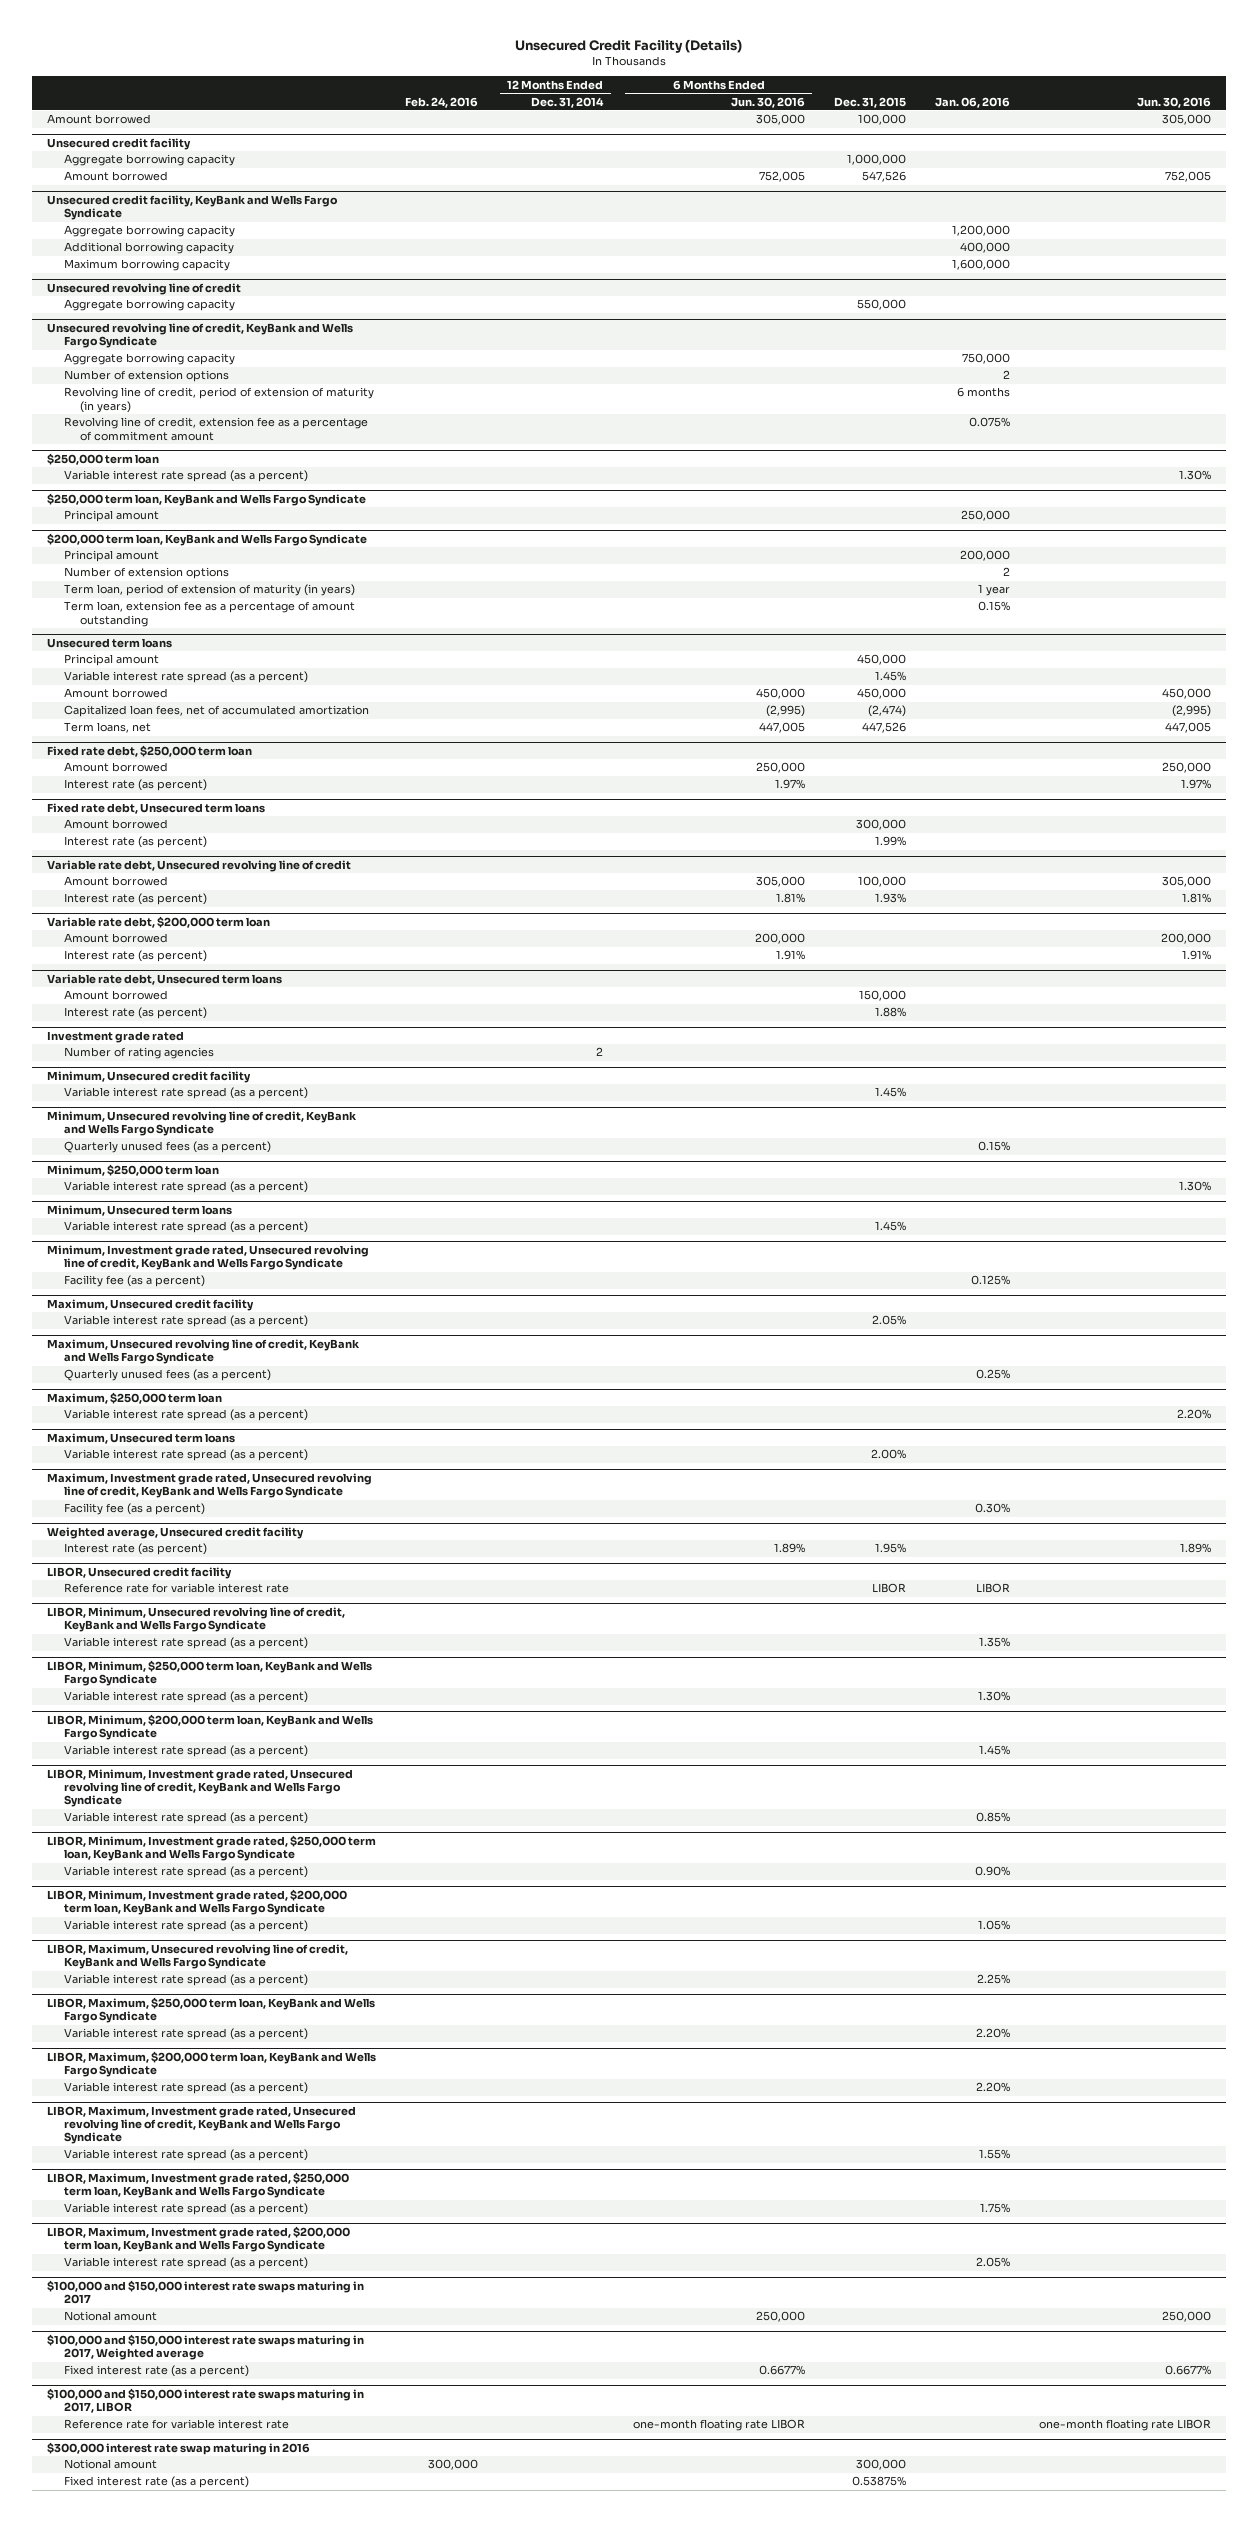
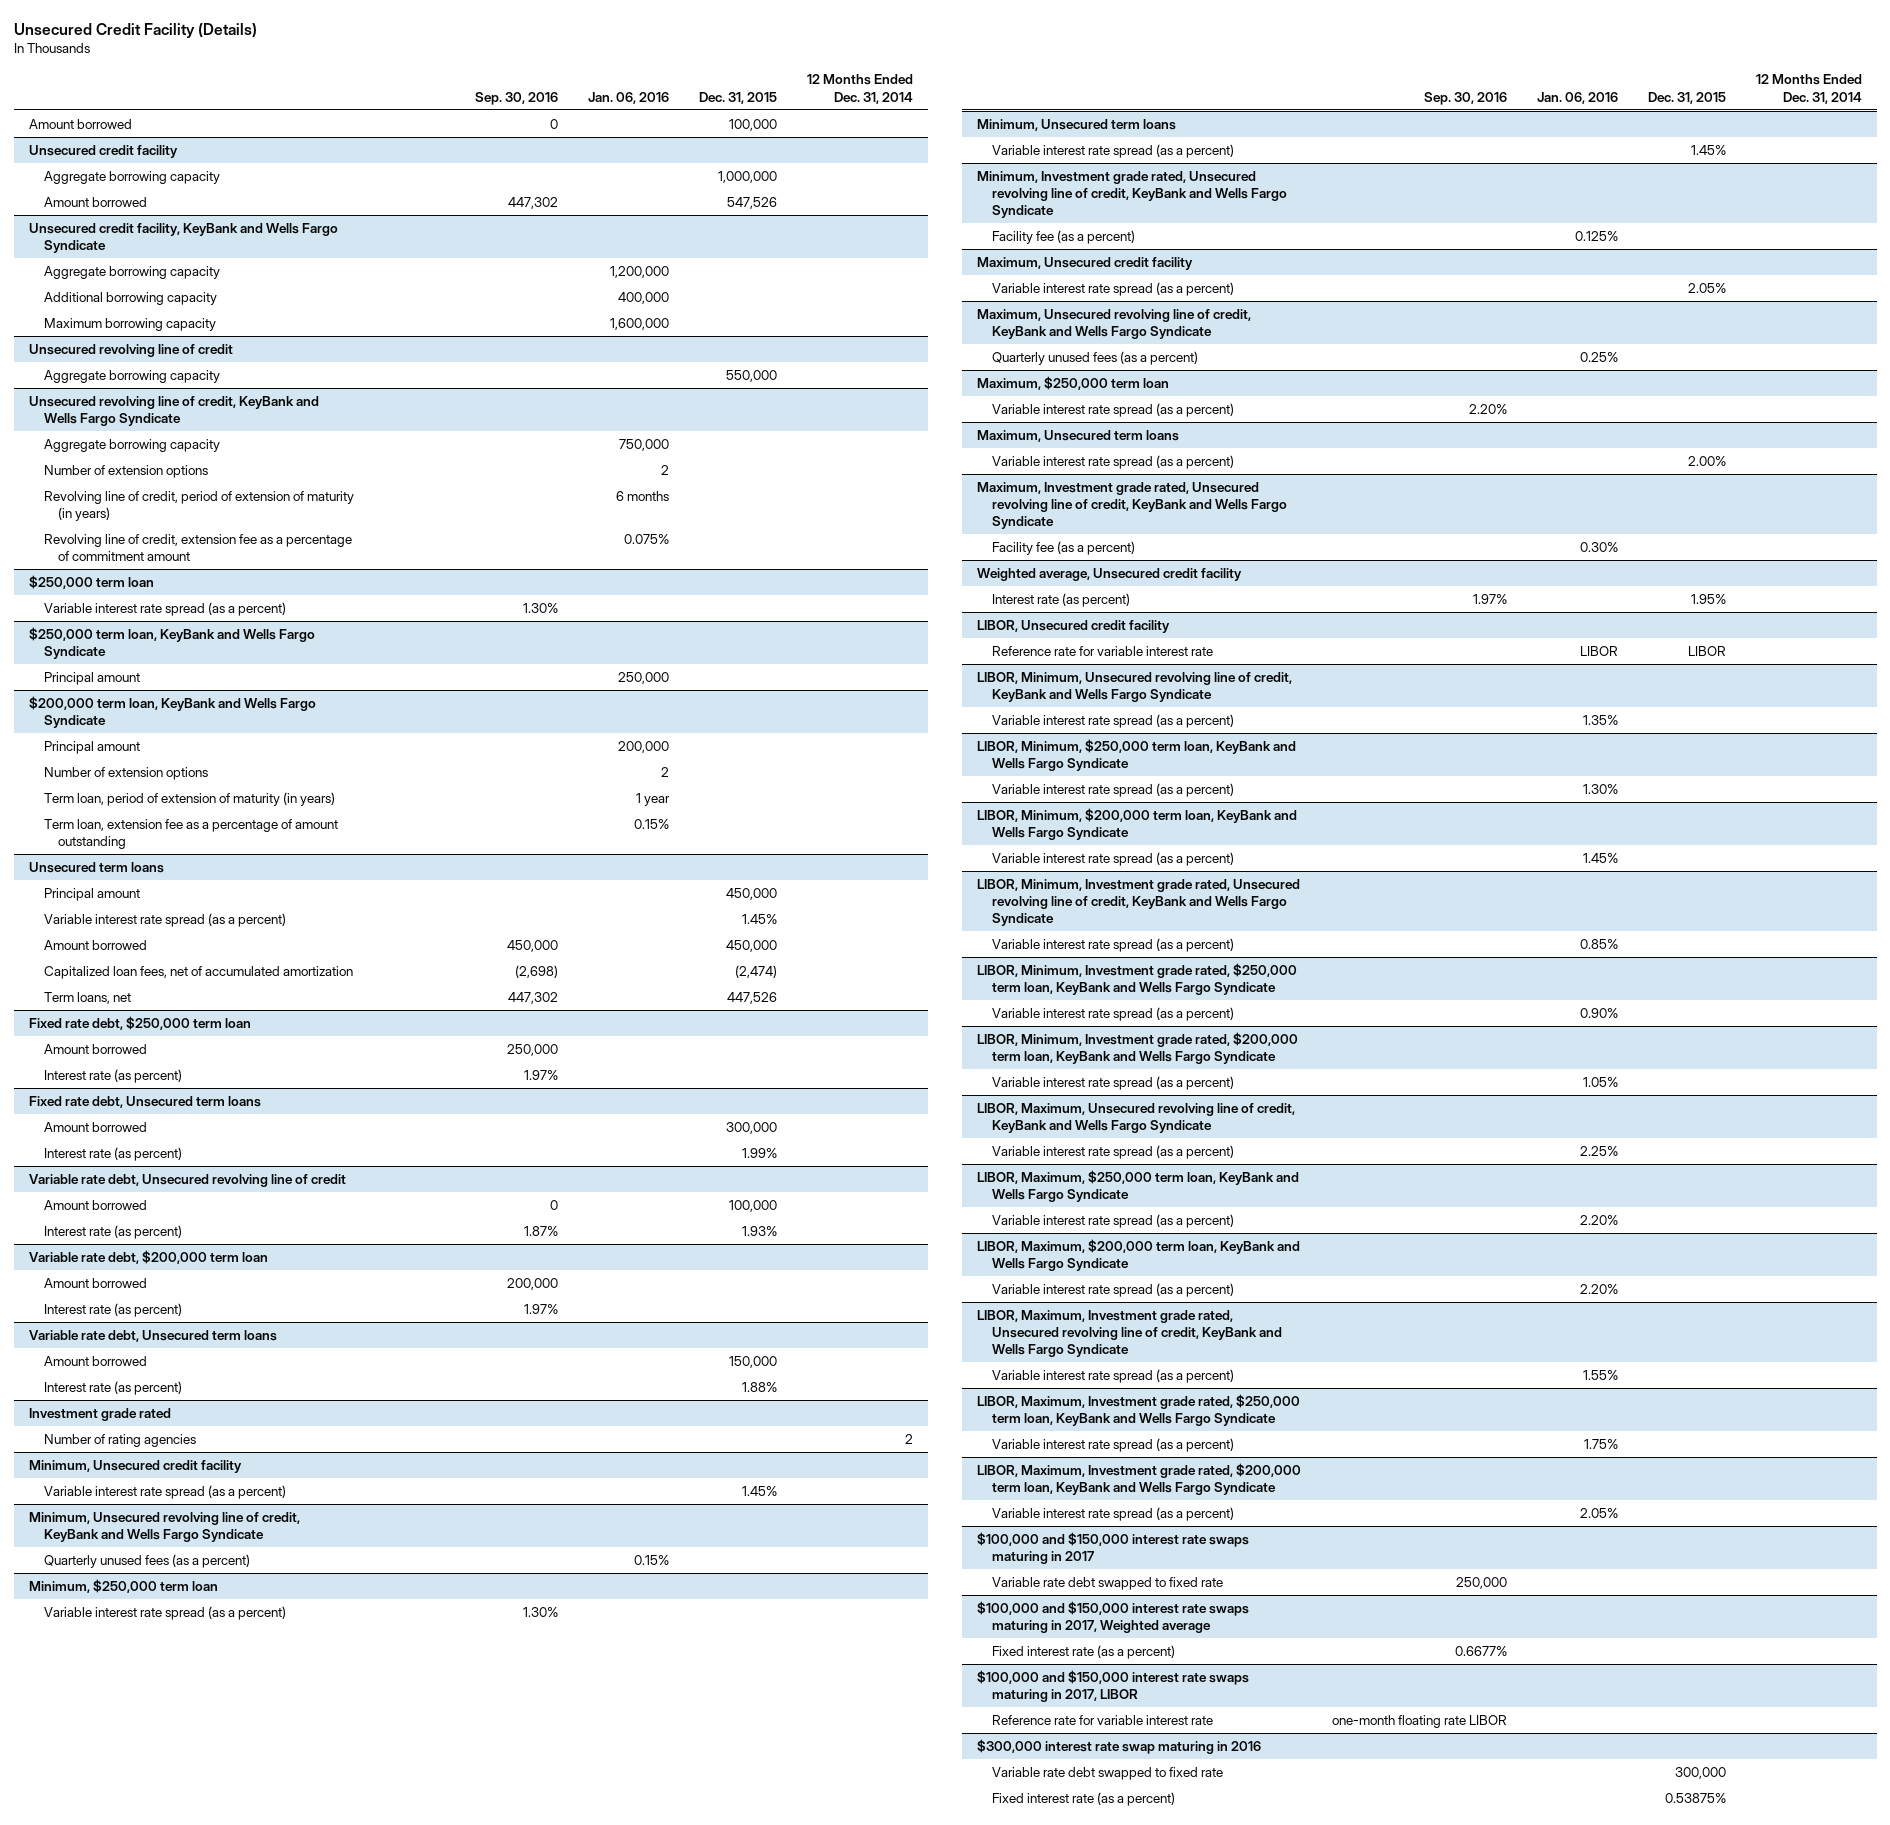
- | Feb. 24, 2016 | 12 Months Ended Dec. 31, 2014 | 6 Months Ended Jun. 30, 2016 | Dec. 31, 2015 | Jan. 06, 2016 | Jun. 30, 2016
+ | Sep. 30, 2016 | Jan. 06, 2016 | Dec. 31, 2015 | 12 Months Ended Dec. 31, 2014
@ $100,000 and $150,000 interest rate swaps maturing in 2017
- Notional amount | | | 250,000 | | | 250,000
+ Variable rate debt swapped to fixed rate | 250,000 | | |
@ $300,000 interest rate swap maturing in 2016
- Notional amount | 300,000 | | | 300,000 | |
+ Variable rate debt swapped to fixed rate | | | 300,000 |

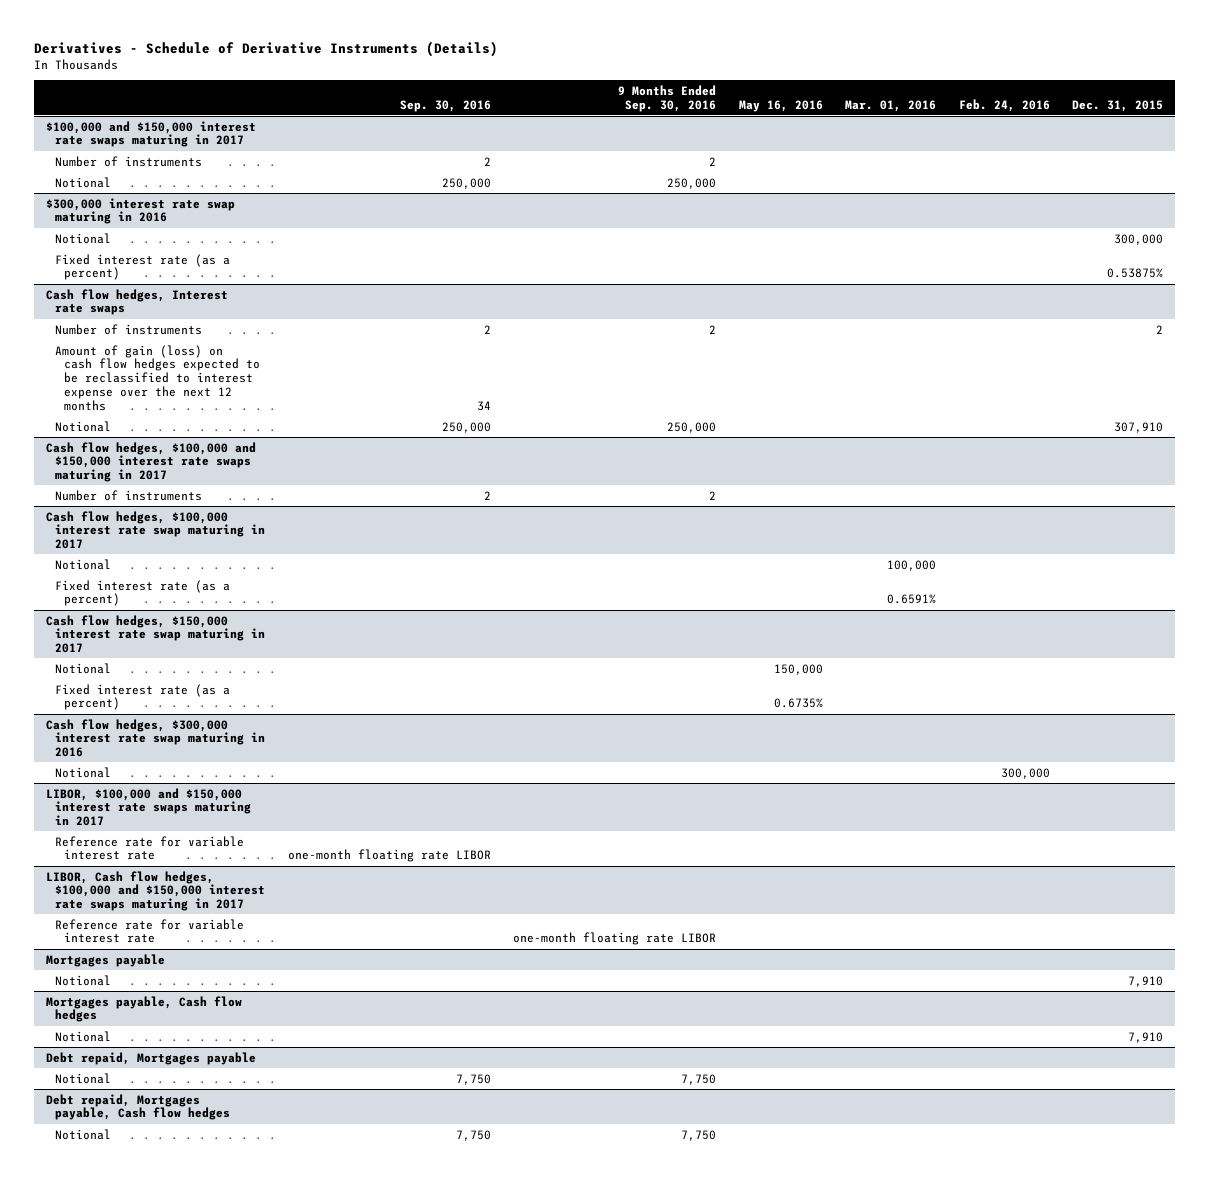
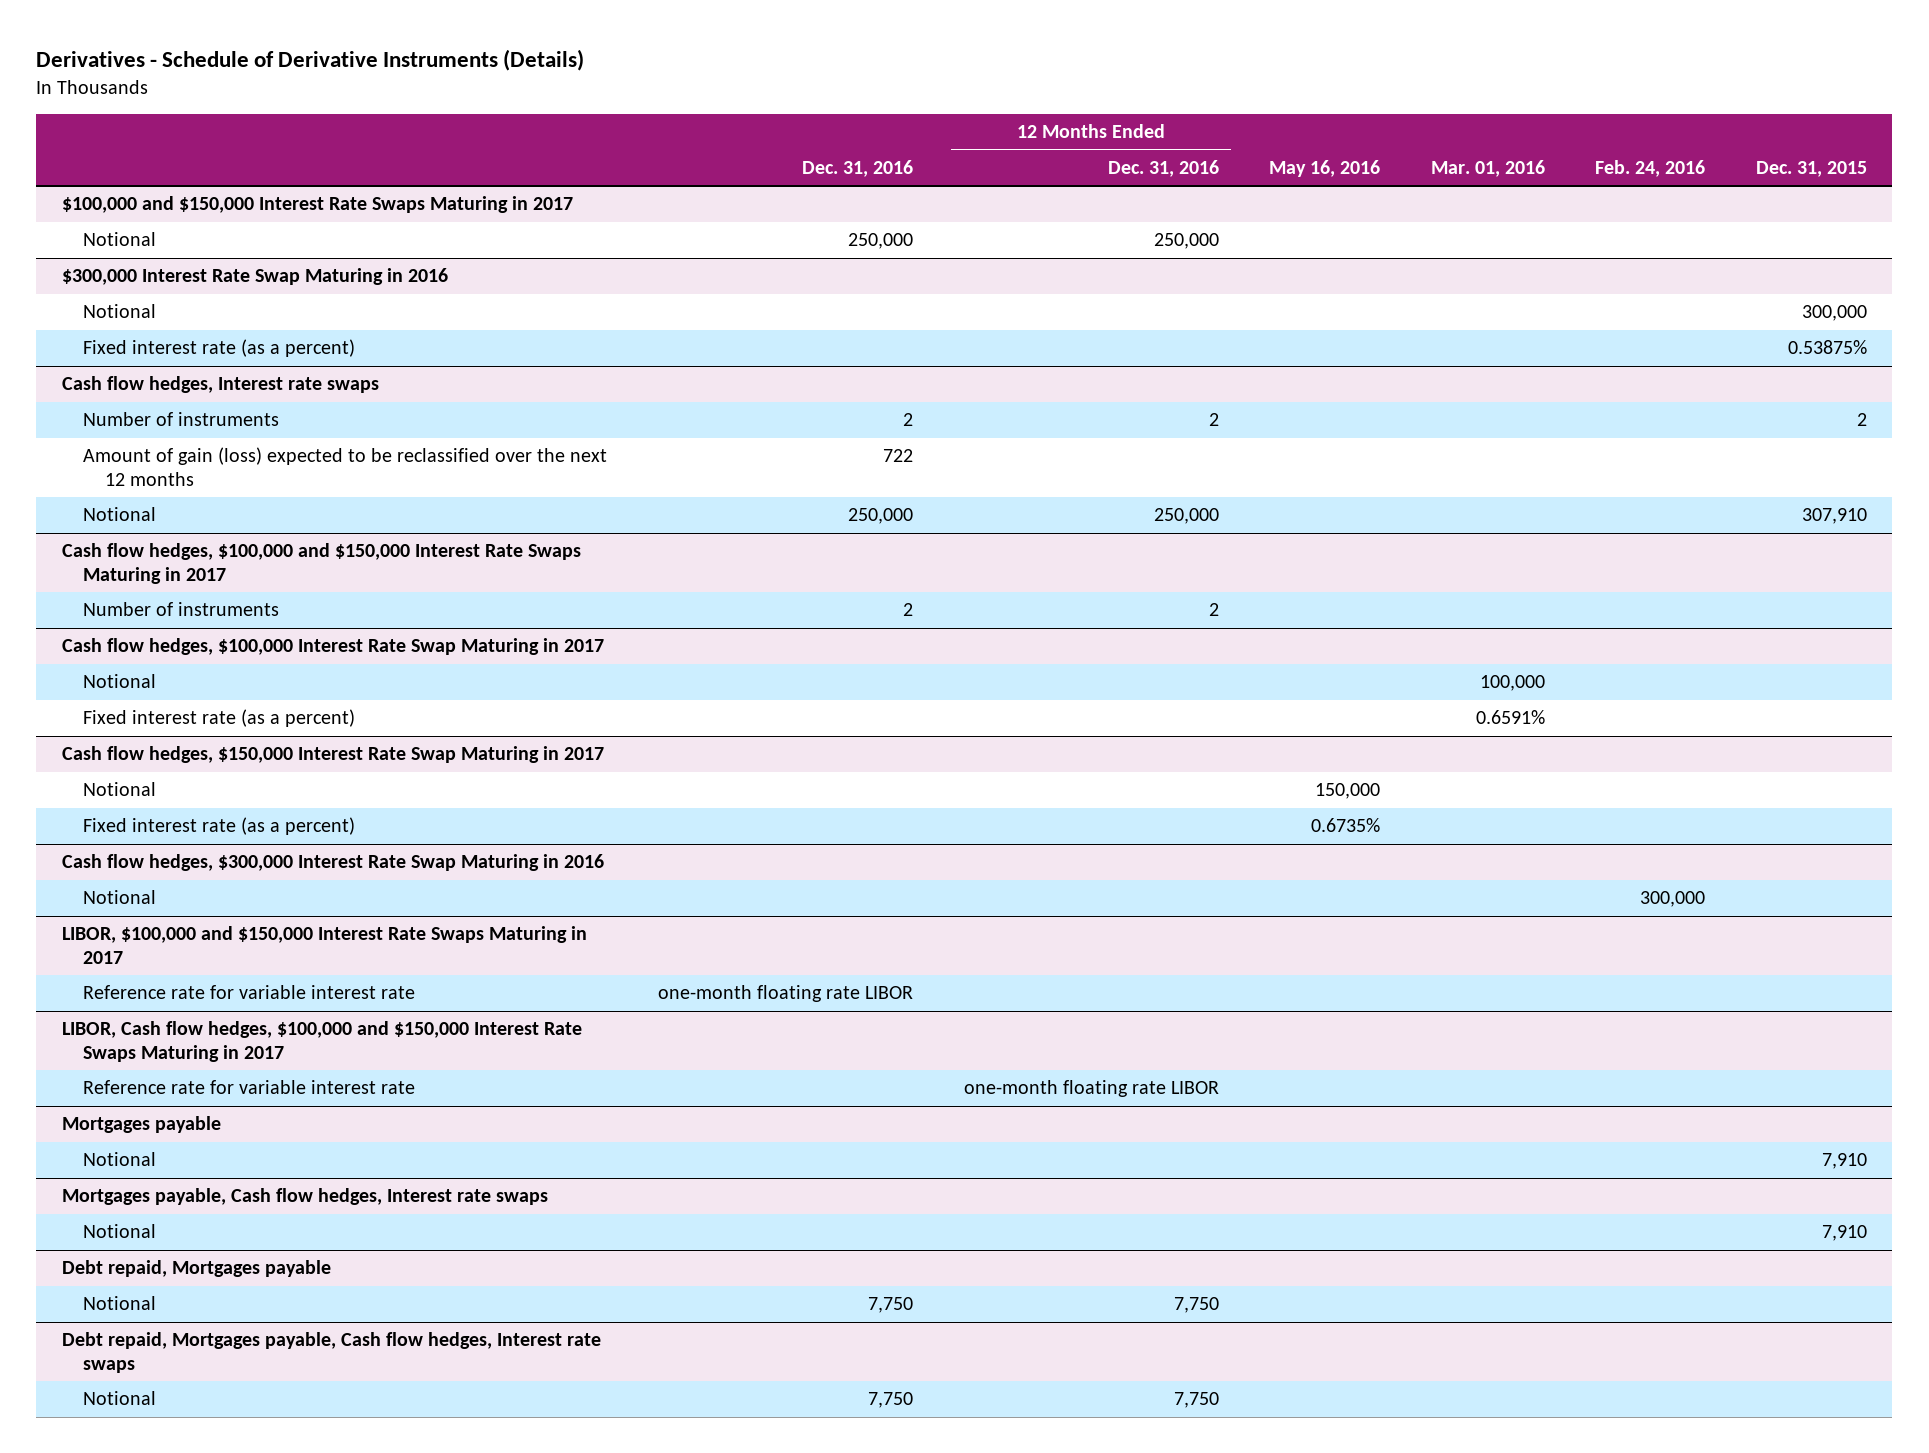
- | Sep. 30, 2016 | 9 Months Ended Sep. 30, 2016 | May 16, 2016 | Mar. 01, 2016 | Feb. 24, 2016 | Dec. 31, 2015
+ | Dec. 31, 2016 | 12 Months Ended Dec. 31, 2016 | May 16, 2016 | Mar. 01, 2016 | Feb. 24, 2016 | Dec. 31, 2015
- $100,000 and $150,000 interest rate swaps maturing in 2017
- Number of instruments | 2 | 2 | | | |
+ $100,000 and $150,000 Interest Rate Swaps Maturing in 2017
- $300,000 interest rate swap maturing in 2016
+ $300,000 Interest Rate Swap Maturing in 2016
@ Cash flow hedges, Interest rate swaps
- Amount of gain (loss) on cash flow hedges expected to be reclassified to interest expense over the next 12 months | 34 | | | | |
+ Amount of gain (loss) expected to be reclassified over the next 12 months | 722 | | | | |
- Cash flow hedges, $100,000 and $150,000 interest rate swaps maturing in 2017
+ Cash flow hedges, $100,000 and $150,000 Interest Rate Swaps Maturing in 2017
- Cash flow hedges, $100,000 interest rate swap maturing in 2017
+ Cash flow hedges, $100,000 Interest Rate Swap Maturing in 2017
- Cash flow hedges, $150,000 interest rate swap maturing in 2017
+ Cash flow hedges, $150,000 Interest Rate Swap Maturing in 2017
- Cash flow hedges, $300,000 interest rate swap maturing in 2016
+ Cash flow hedges, $300,000 Interest Rate Swap Maturing in 2016
- LIBOR, $100,000 and $150,000 interest rate swaps maturing in 2017
+ LIBOR, $100,000 and $150,000 Interest Rate Swaps Maturing in 2017
- LIBOR, Cash flow hedges, $100,000 and $150,000 interest rate swaps maturing in 2017
+ LIBOR, Cash flow hedges, $100,000 and $150,000 Interest Rate Swaps Maturing in 2017
- Mortgages payable, Cash flow hedges
+ Mortgages payable, Cash flow hedges, Interest rate swaps
- Debt repaid, Mortgages payable, Cash flow hedges
+ Debt repaid, Mortgages payable, Cash flow hedges, Interest rate swaps

